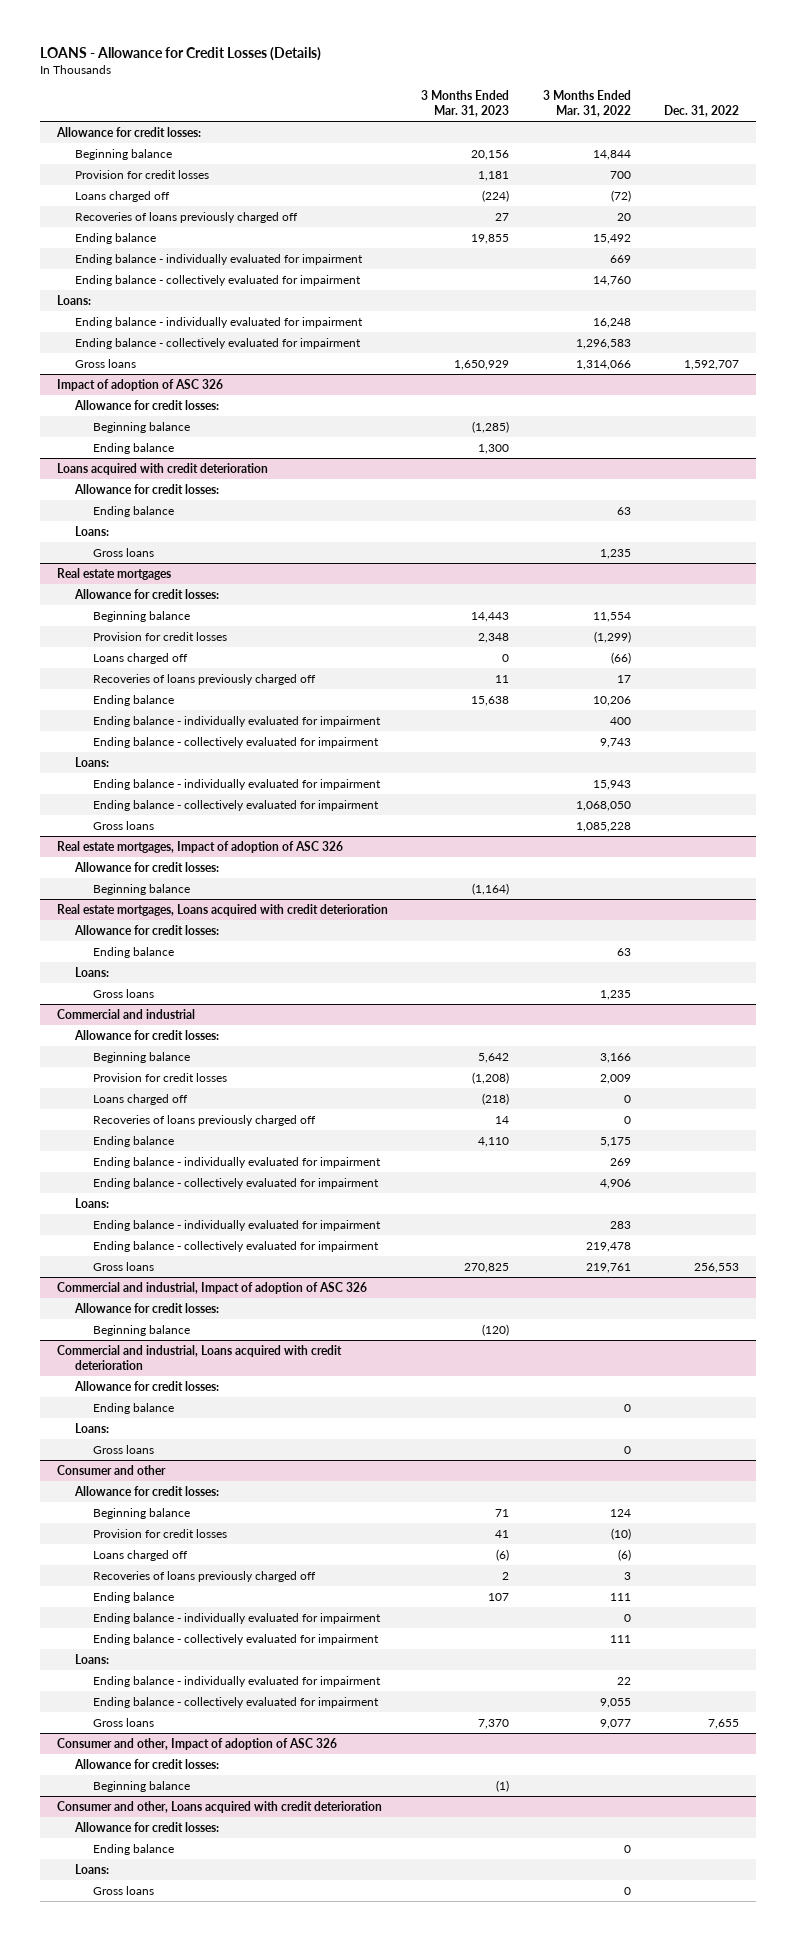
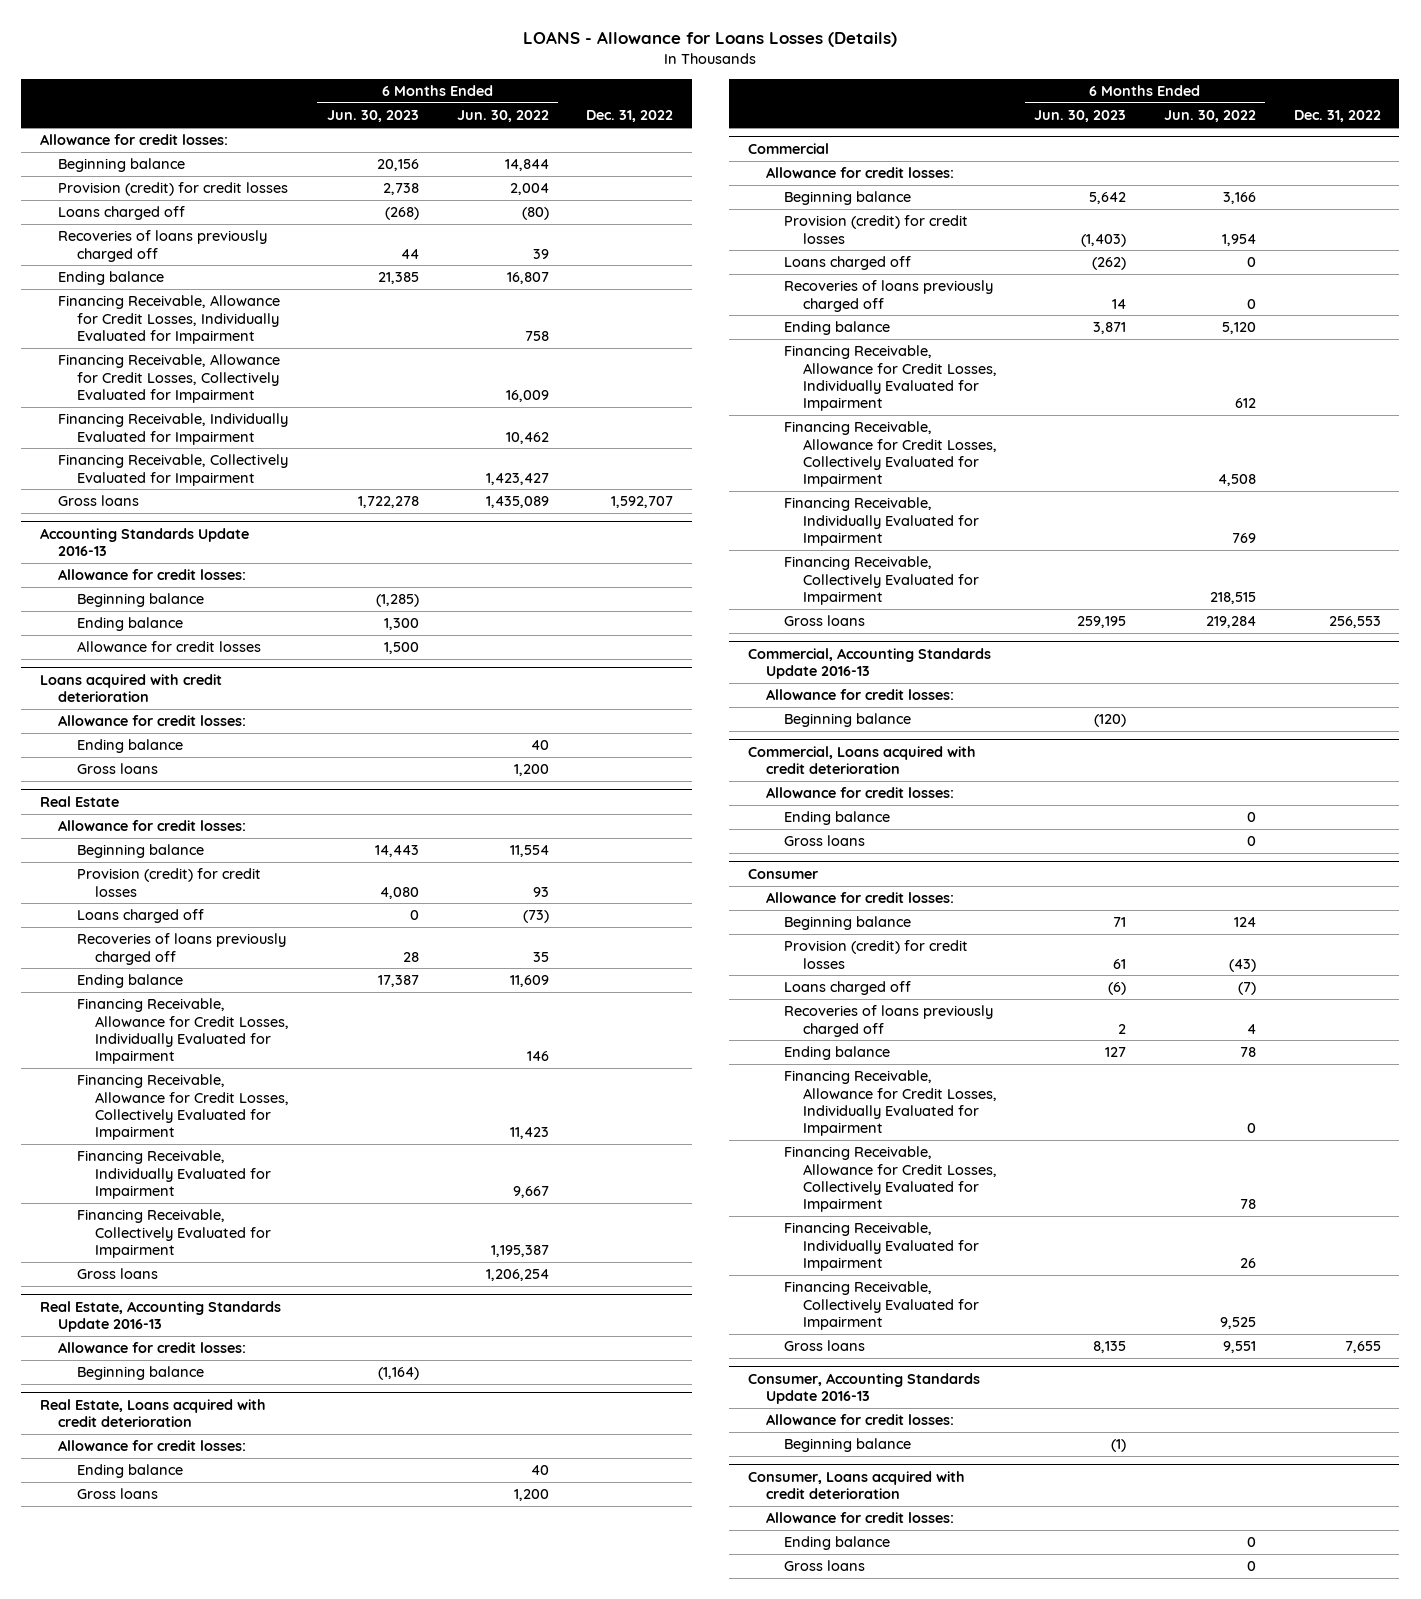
- LOANS - Allowance for Credit Losses (Details)
+ LOANS - Allowance for Loans Losses (Details)
- | 3 Months Ended Mar. 31, 2023 | 3 Months Ended Mar. 31, 2022 | Dec. 31, 2022
+ | 6 Months Ended Jun. 30, 2023 | 6 Months Ended Jun. 30, 2022 | Dec. 31, 2022
- Provision for credit losses | 1,181 | 700 |
+ Provision (credit) for credit losses | 2,738 | 2,004 |
- Ending balance - individually evaluated for impairment | | 669 |
- Ending balance - collectively evaluated for impairment | | 14,760 |
- Loans:
- Ending balance - individually evaluated for impairment | | 16,248 |
- Ending balance - collectively evaluated for impairment | | 1,296,583 |
+ Financing Receivable, Allowance for Credit Losses, Individually Evaluated for Impairment | | 758 |
+ Financing Receivable, Allowance for Credit Losses, Collectively Evaluated for Impairment | | 16,009 |
+ Financing Receivable, Individually Evaluated for Impairment | | 10,462 |
+ Financing Receivable, Collectively Evaluated for Impairment | | 1,423,427 |
- Impact of adoption of ASC 326
+ Accounting Standards Update 2016-13
+ Allowance for credit losses | 1,500 | |
@ Loans acquired with credit deterioration
- Loans:
- Real estate mortgages
+ Real Estate
- Provision for credit losses | 2,348 | (1,299) |
+ Provision (credit) for credit losses | 4,080 | 93 |
- Ending balance - individually evaluated for impairment | | 400 |
- Ending balance - collectively evaluated for impairment | | 9,743 |
- Loans:
- Ending balance - individually evaluated for impairment | | 15,943 |
- Ending balance - collectively evaluated for impairment | | 1,068,050 |
+ Financing Receivable, Allowance for Credit Losses, Individually Evaluated for Impairment | | 146 |
+ Financing Receivable, Allowance for Credit Losses, Collectively Evaluated for Impairment | | 11,423 |
+ Financing Receivable, Individually Evaluated for Impairment | | 9,667 |
+ Financing Receivable, Collectively Evaluated for Impairment | | 1,195,387 |
- Real estate mortgages, Impact of adoption of ASC 326
- Allowance for credit losses:
- Beginning balance | (1,164) | |
- Real estate mortgages, Loans acquired with credit deterioration
+ Real Estate, Accounting Standards Update 2016-13
+ Allowance for credit losses:
+ Beginning balance | (1,164) | |
+ Real Estate, Loans acquired with credit deterioration
- Loans:
- Commercial and industrial
+ Commercial
- Provision for credit losses | (1,208) | 2,009 |
+ Provision (credit) for credit losses | (1,403) | 1,954 |
- Ending balance - individually evaluated for impairment | | 269 |
- Ending balance - collectively evaluated for impairment | | 4,906 |
- Loans:
- Ending balance - individually evaluated for impairment | | 283 |
- Ending balance - collectively evaluated for impairment | | 219,478 |
+ Financing Receivable, Allowance for Credit Losses, Individually Evaluated for Impairment | | 612 |
+ Financing Receivable, Allowance for Credit Losses, Collectively Evaluated for Impairment | | 4,508 |
+ Financing Receivable, Individually Evaluated for Impairment | | 769 |
+ Financing Receivable, Collectively Evaluated for Impairment | | 218,515 |
- Commercial and industrial, Impact of adoption of ASC 326
- Allowance for credit losses:
- Beginning balance | (120) | |
- Commercial and industrial, Loans acquired with credit deterioration
+ Commercial, Accounting Standards Update 2016-13
+ Allowance for credit losses:
+ Beginning balance | (120) | |
+ Commercial, Loans acquired with credit deterioration
- Loans:
- Consumer and other
+ Consumer
- Provision for credit losses | 41 | (10) |
+ Provision (credit) for credit losses | 61 | (43) |
- Ending balance - individually evaluated for impairment | | 0 |
- Ending balance - collectively evaluated for impairment | | 111 |
- Loans:
- Ending balance - individually evaluated for impairment | | 22 |
- Ending balance - collectively evaluated for impairment | | 9,055 |
+ Financing Receivable, Allowance for Credit Losses, Individually Evaluated for Impairment | | 0 |
+ Financing Receivable, Allowance for Credit Losses, Collectively Evaluated for Impairment | | 78 |
+ Financing Receivable, Individually Evaluated for Impairment | | 26 |
+ Financing Receivable, Collectively Evaluated for Impairment | | 9,525 |
- Consumer and other, Impact of adoption of ASC 326
- Allowance for credit losses:
- Beginning balance | (1) | |
- Consumer and other, Loans acquired with credit deterioration
+ Consumer, Accounting Standards Update 2016-13
+ Allowance for credit losses:
+ Beginning balance | (1) | |
+ Consumer, Loans acquired with credit deterioration
- Loans:

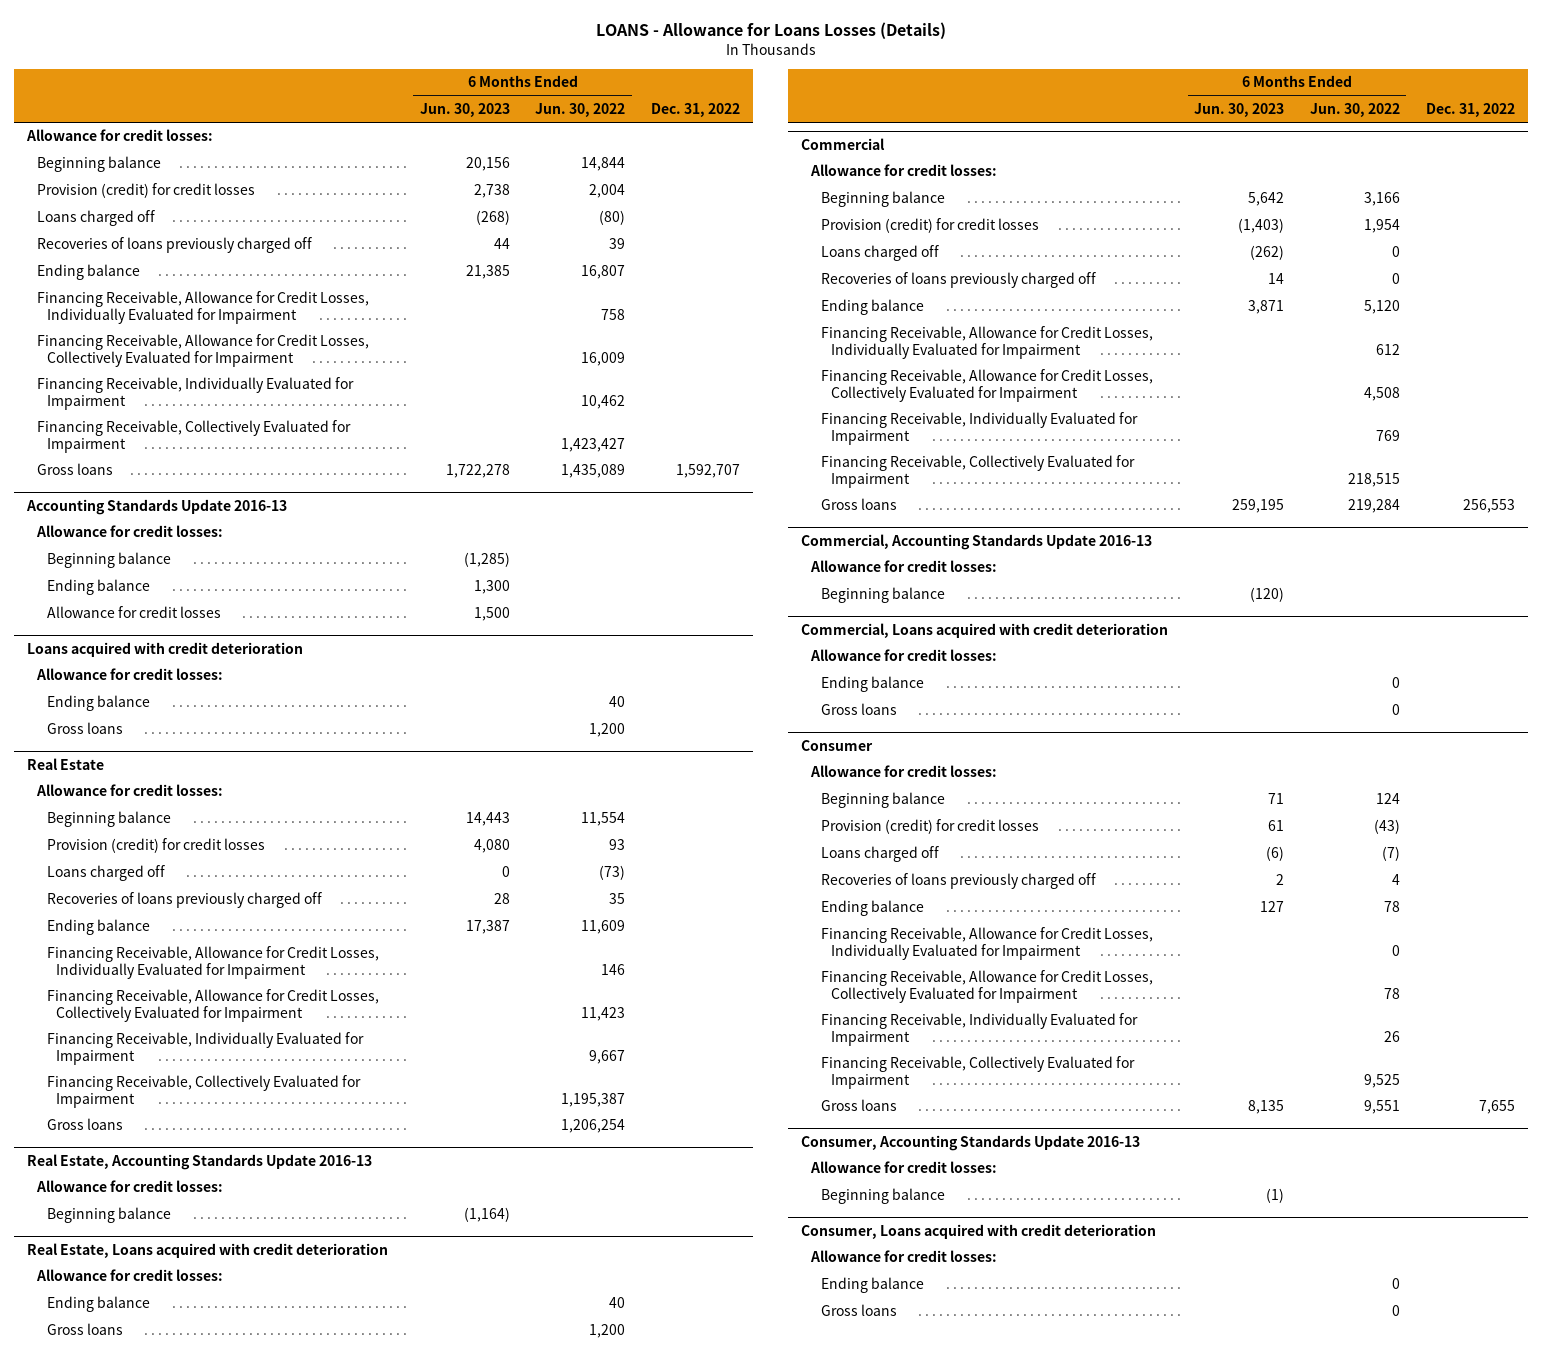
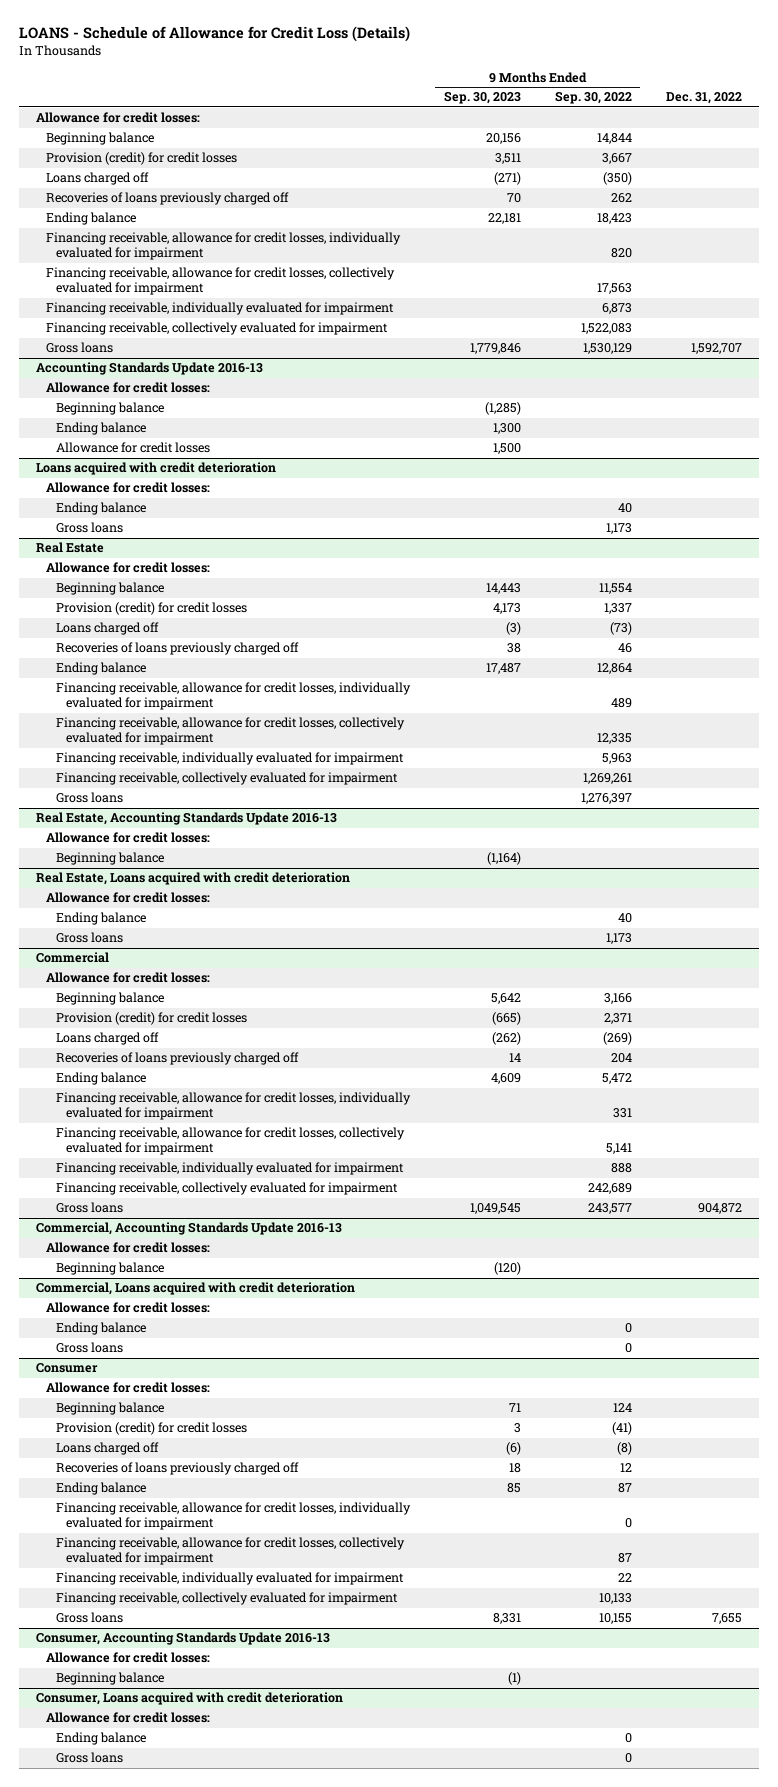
- LOANS - Allowance for Loans Losses (Details)
+ LOANS - Schedule of Allowance for Credit Loss (Details)
- | 6 Months Ended Jun. 30, 2023 | 6 Months Ended Jun. 30, 2022 | Dec. 31, 2022
+ | 9 Months Ended Sep. 30, 2023 | 9 Months Ended Sep. 30, 2022 | Dec. 31, 2022
- Financing Receivable, Allowance for Credit Losses, Individually Evaluated for Impairment | | 758 |
- Financing Receivable, Allowance for Credit Losses, Collectively Evaluated for Impairment | | 16,009 |
- Financing Receivable, Individually Evaluated for Impairment | | 10,462 |
- Financing Receivable, Collectively Evaluated for Impairment | | 1,423,427 |
+ Financing receivable, allowance for credit losses, individually evaluated for impairment | | 820 |
+ Financing receivable, allowance for credit losses, collectively evaluated for impairment | | 17,563 |
+ Financing receivable, individually evaluated for impairment | | 6,873 |
+ Financing receivable, collectively evaluated for impairment | | 1,522,083 |
@ Real Estate
- Financing Receivable, Allowance for Credit Losses, Individually Evaluated for Impairment | | 146 |
- Financing Receivable, Allowance for Credit Losses, Collectively Evaluated for Impairment | | 11,423 |
- Financing Receivable, Individually Evaluated for Impairment | | 9,667 |
- Financing Receivable, Collectively Evaluated for Impairment | | 1,195,387 |
+ Financing receivable, allowance for credit losses, individually evaluated for impairment | | 489 |
+ Financing receivable, allowance for credit losses, collectively evaluated for impairment | | 12,335 |
+ Financing receivable, individually evaluated for impairment | | 5,963 |
+ Financing receivable, collectively evaluated for impairment | | 1,269,261 |
@ Commercial
- Financing Receivable, Allowance for Credit Losses, Individually Evaluated for Impairment | | 612 |
- Financing Receivable, Allowance for Credit Losses, Collectively Evaluated for Impairment | | 4,508 |
- Financing Receivable, Individually Evaluated for Impairment | | 769 |
- Financing Receivable, Collectively Evaluated for Impairment | | 218,515 |
- Gross loans | 259,195 | 219,284 | 256,553
+ Financing receivable, allowance for credit losses, individually evaluated for impairment | | 331 |
+ Financing receivable, allowance for credit losses, collectively evaluated for impairment | | 5,141 |
+ Financing receivable, individually evaluated for impairment | | 888 |
+ Financing receivable, collectively evaluated for impairment | | 242,689 |
+ Gross loans | 1,049,545 | 243,577 | 904,872
@ Consumer
- Financing Receivable, Allowance for Credit Losses, Individually Evaluated for Impairment | | 0 |
- Financing Receivable, Allowance for Credit Losses, Collectively Evaluated for Impairment | | 78 |
- Financing Receivable, Individually Evaluated for Impairment | | 26 |
- Financing Receivable, Collectively Evaluated for Impairment | | 9,525 |
+ Financing receivable, allowance for credit losses, individually evaluated for impairment | | 0 |
+ Financing receivable, allowance for credit losses, collectively evaluated for impairment | | 87 |
+ Financing receivable, individually evaluated for impairment | | 22 |
+ Financing receivable, collectively evaluated for impairment | | 10,133 |

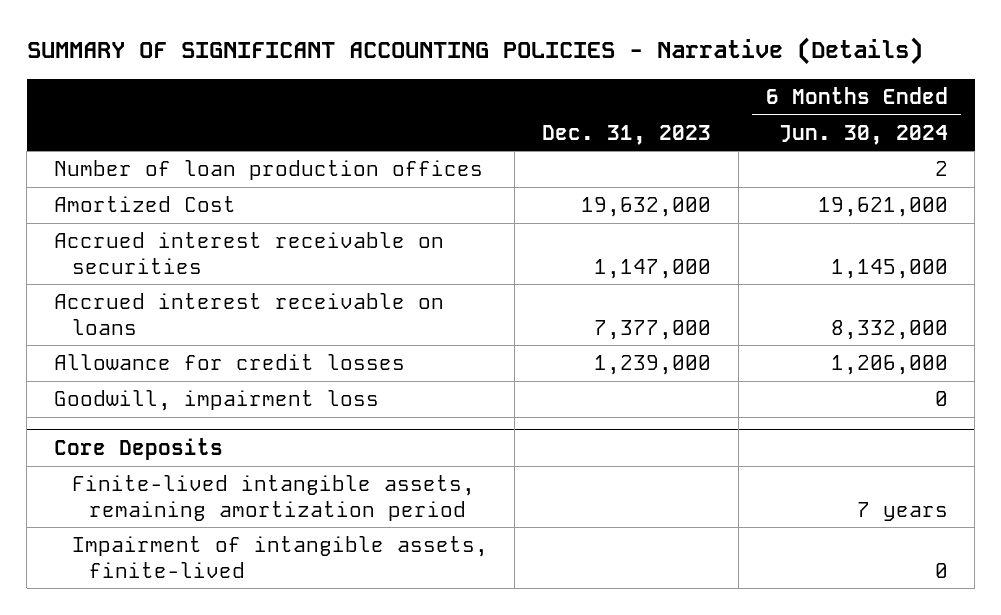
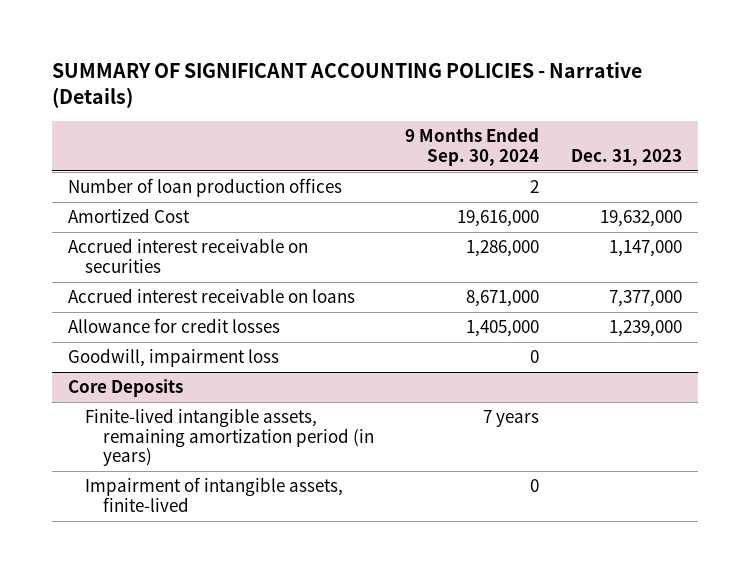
- | Dec. 31, 2023 | 6 Months Ended Jun. 30, 2024
+ | 9 Months Ended Sep. 30, 2024 | Dec. 31, 2023
@ Core Deposits
- Finite-lived intangible assets, remaining amortization period | | 7 years
+ Finite-lived intangible assets, remaining amortization period (in years) | 7 years |

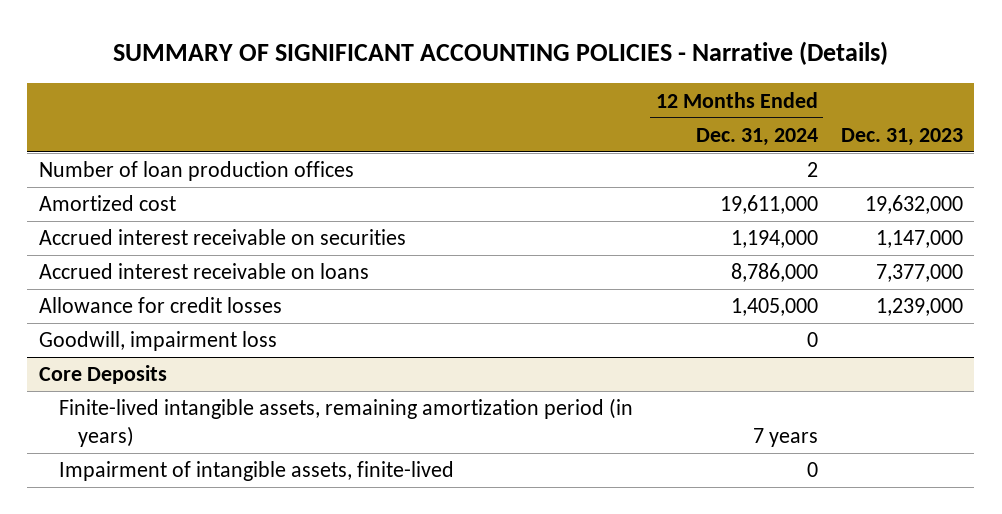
- | 9 Months Ended Sep. 30, 2024 | Dec. 31, 2023
+ | 12 Months Ended Dec. 31, 2024 | Dec. 31, 2023
- Amortized Cost | 19,616,000 | 19,632,000
+ Amortized cost | 19,611,000 | 19,632,000

